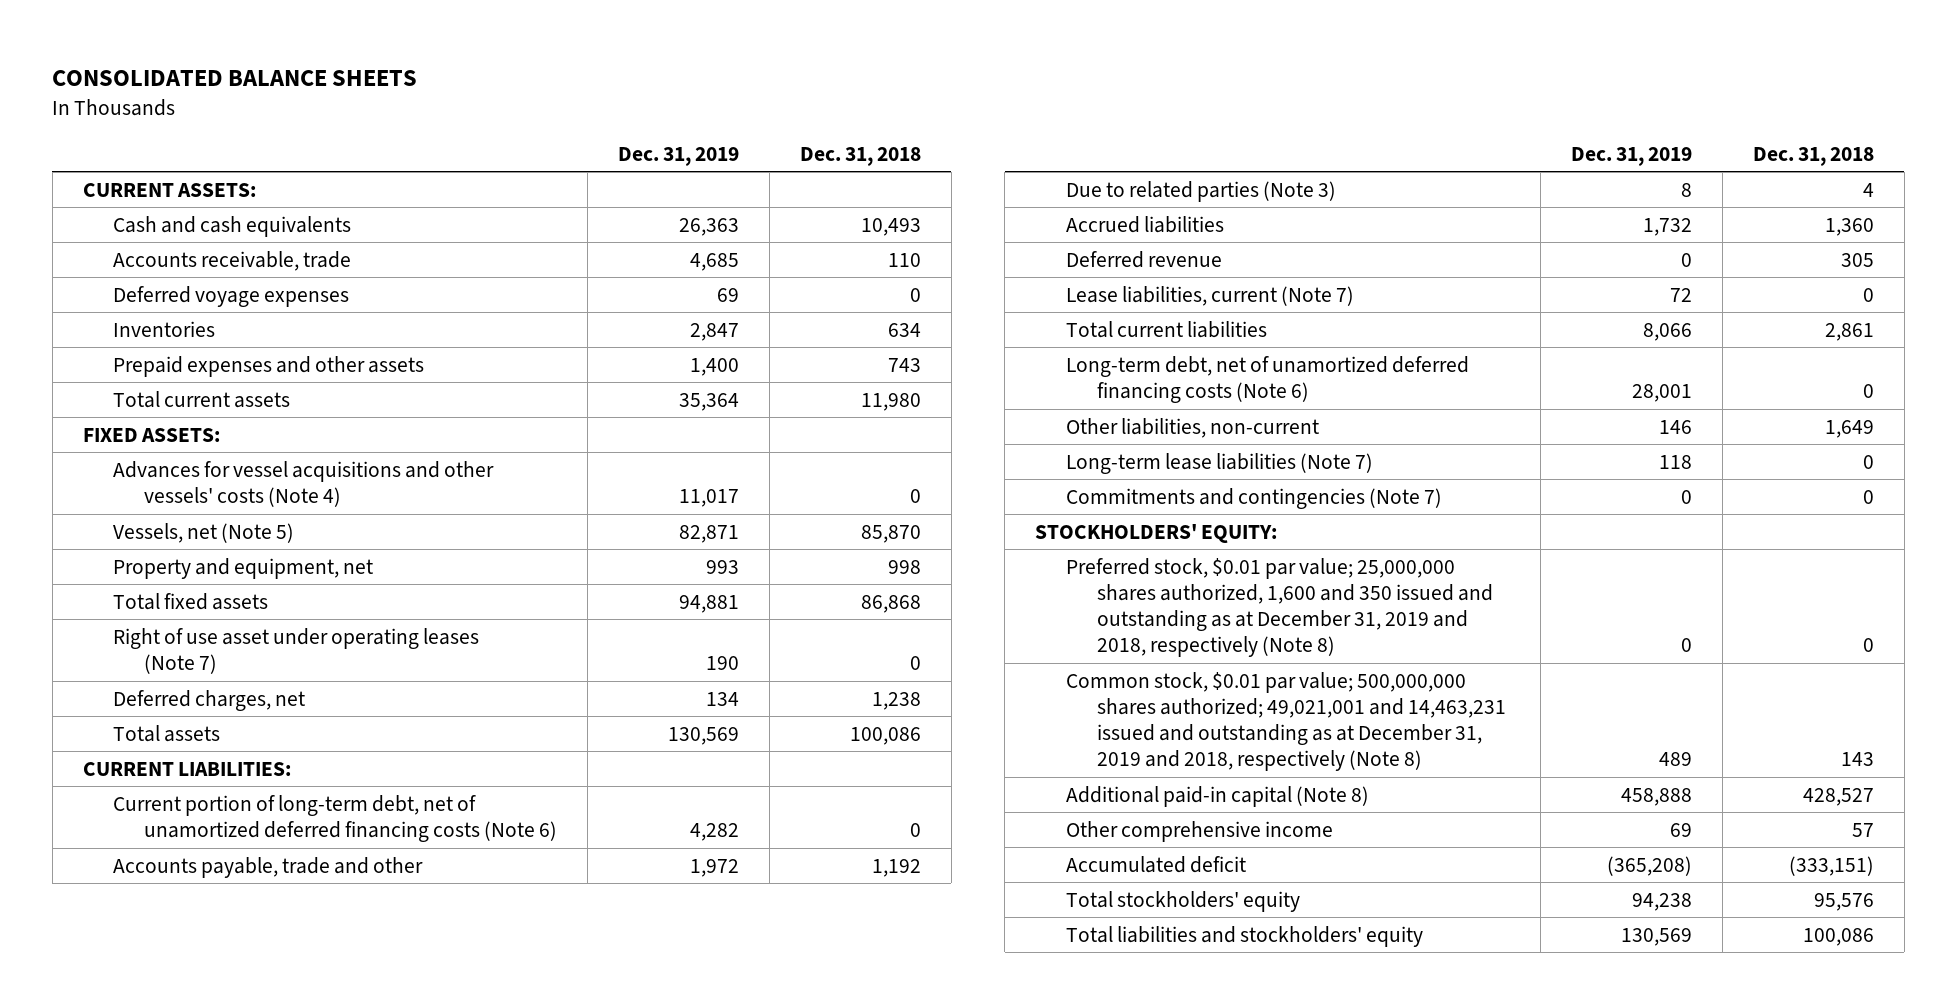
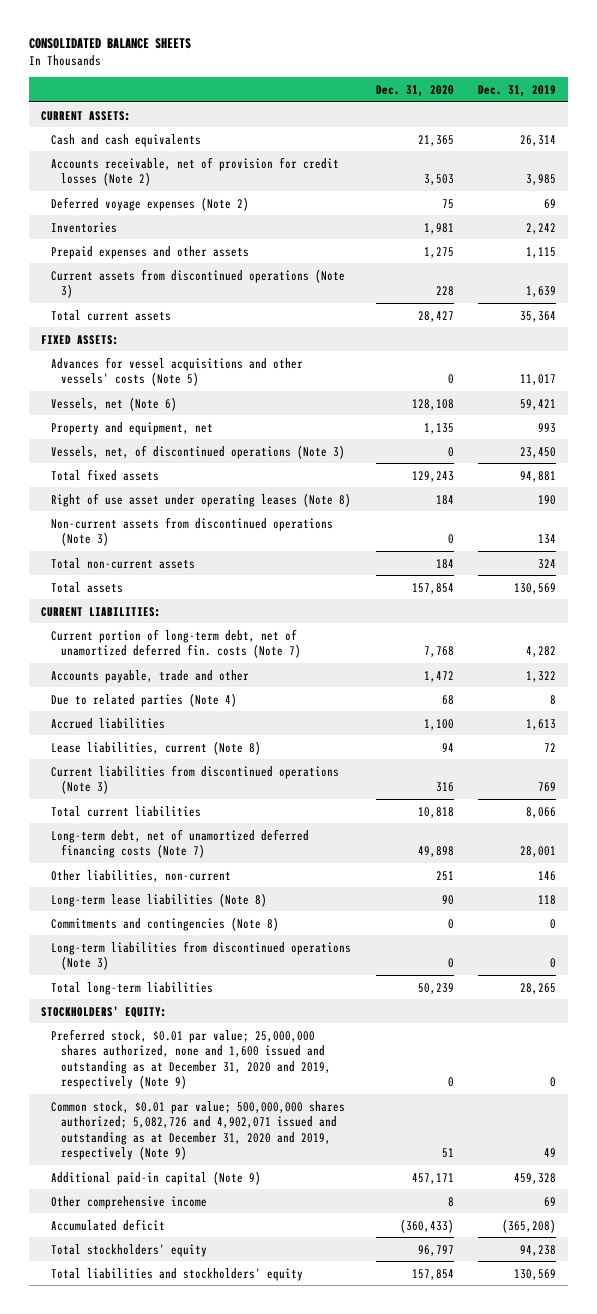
- | Dec. 31, 2019 | Dec. 31, 2018
+ | Dec. 31, 2020 | Dec. 31, 2019
- Cash and cash equivalents | 26,363 | 10,493
- Accounts receivable, trade | 4,685 | 110
- Deferred voyage expenses | 69 | 0
- Inventories | 2,847 | 634
- Prepaid expenses and other assets | 1,400 | 743
+ Cash and cash equivalents | 21,365 | 26,314
+ Accounts receivable, net of provision for credit losses (Note 2) | 3,503 | 3,985
+ Deferred voyage expenses (Note 2) | 75 | 69
+ Inventories | 1,981 | 2,242
+ Prepaid expenses and other assets | 1,275 | 1,115
+ Current assets from discontinued operations (Note 3) | 228 | 1,639
- Advances for vessel acquisitions and other vessels' costs (Note 4) | 11,017 | 0
- Vessels, net (Note 5) | 82,871 | 85,870
+ Advances for vessel acquisitions and other vessels' costs (Note 5) | 0 | 11,017
+ Vessels, net (Note 6) | 128,108 | 59,421
+ Vessels, net, of discontinued operations (Note 3) | 0 | 23,450
- Right of use asset under operating leases (Note 7) | 190 | 0
- Deferred charges, net | 134 | 1,238
+ Right of use asset under operating leases (Note 8) | 184 | 190
+ Non-current assets from discontinued operations (Note 3) | 0 | 134
+ Total non-current assets | 184 | 324
- Current portion of long-term debt, net of unamortized deferred financing costs (Note 6) | 4,282 | 0
- Accounts payable, trade and other | 1,972 | 1,192
- Due to related parties (Note 3) | 8 | 4
- Accrued liabilities | 1,732 | 1,360
- Deferred revenue | 0 | 305
- Lease liabilities, current (Note 7) | 72 | 0
+ Current portion of long-term debt, net of unamortized deferred fin. costs (Note 7) | 7,768 | 4,282
+ Accounts payable, trade and other | 1,472 | 1,322
+ Due to related parties (Note 4) | 68 | 8
+ Accrued liabilities | 1,100 | 1,613
+ Lease liabilities, current (Note 8) | 94 | 72
+ Current liabilities from discontinued operations (Note 3) | 316 | 769
- Long-term debt, net of unamortized deferred financing costs (Note 6) | 28,001 | 0
+ Long-term debt, net of unamortized deferred financing costs (Note 7) | 49,898 | 28,001
- Long-term lease liabilities (Note 7) | 118 | 0
- Commitments and contingencies (Note 7) | 0 | 0
+ Long-term lease liabilities (Note 8) | 90 | 118
+ Commitments and contingencies (Note 8) | 0 | 0
+ Long-term liabilities from discontinued operations (Note 3) | 0 | 0
+ Total long-term liabilities | 50,239 | 28,265
- Preferred stock, $0.01 par value; 25,000,000 shares authorized, 1,600 and 350 issued and outstanding as at December 31, 2019 and 2018, respectively (Note 8) | 0 | 0
- Common stock, $0.01 par value; 500,000,000 shares authorized; 49,021,001 and 14,463,231 issued and outstanding as at December 31, 2019 and 2018, respectively (Note 8) | 489 | 143
- Additional paid-in capital (Note 8) | 458,888 | 428,527
+ Preferred stock, $0.01 par value; 25,000,000 shares authorized, none and 1,600 issued and outstanding as at December 31, 2020 and 2019, respectively (Note 9) | 0 | 0
+ Common stock, $0.01 par value; 500,000,000 shares authorized; 5,082,726 and 4,902,071 issued and outstanding as at December 31, 2020 and 2019, respectively (Note 9) | 51 | 49
+ Additional paid-in capital (Note 9) | 457,171 | 459,328

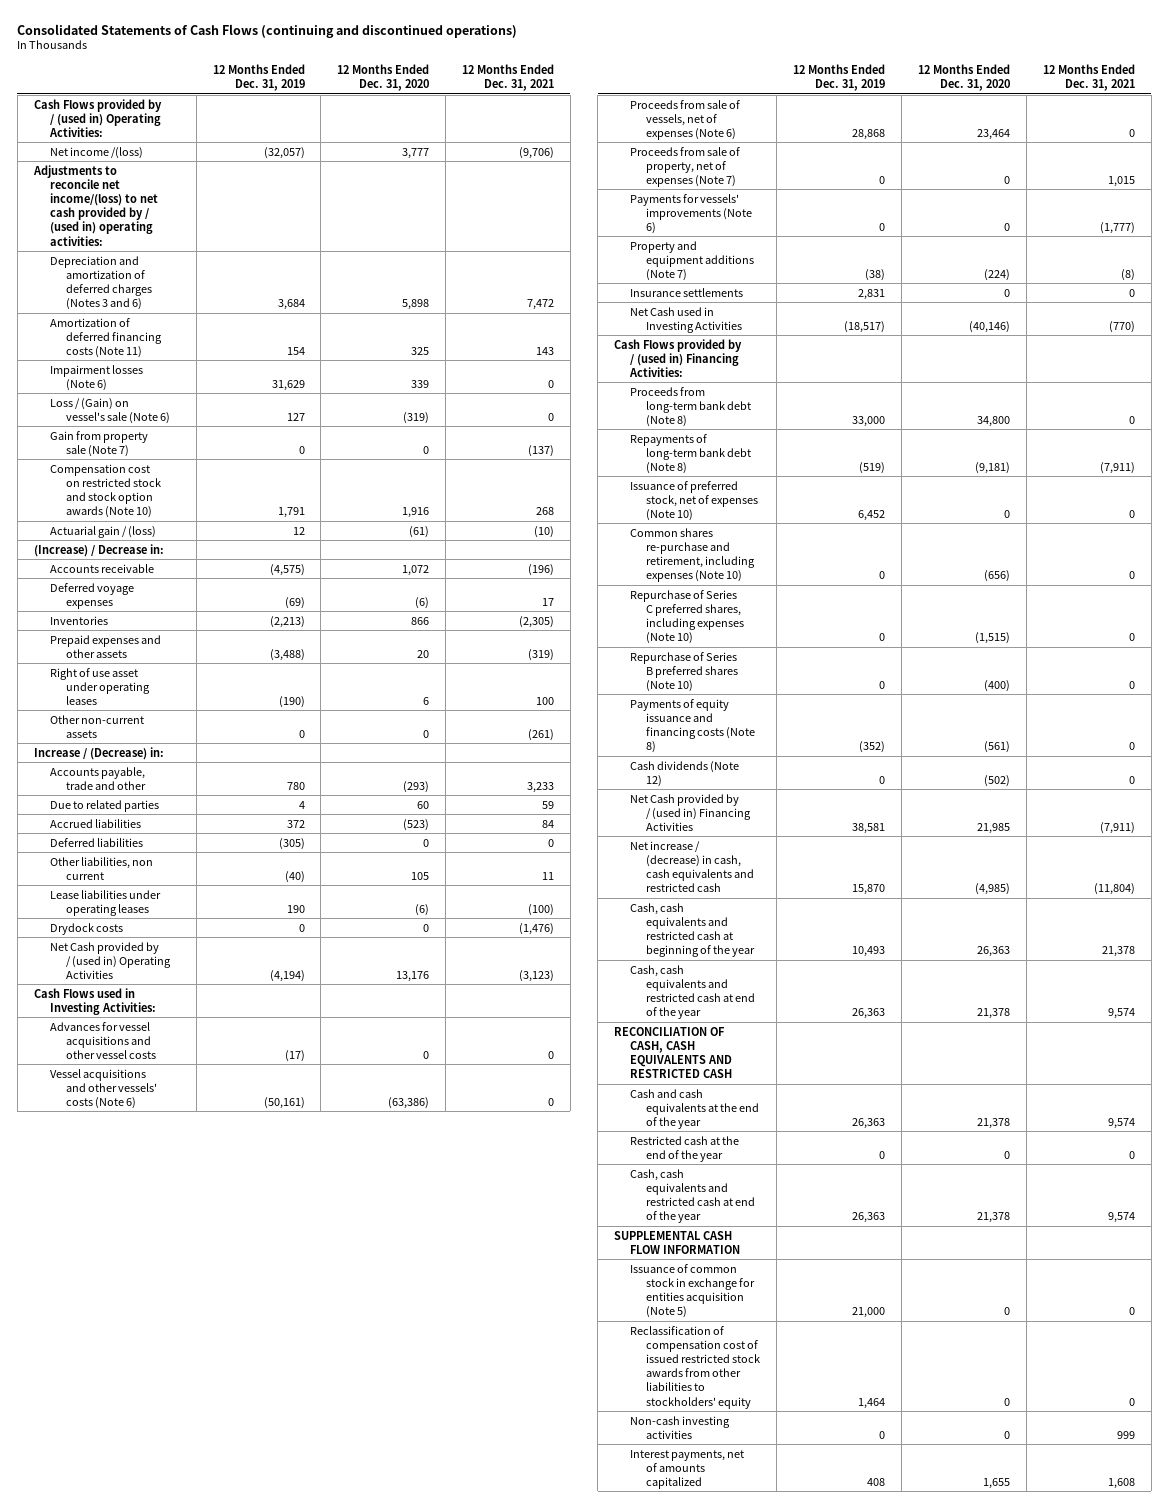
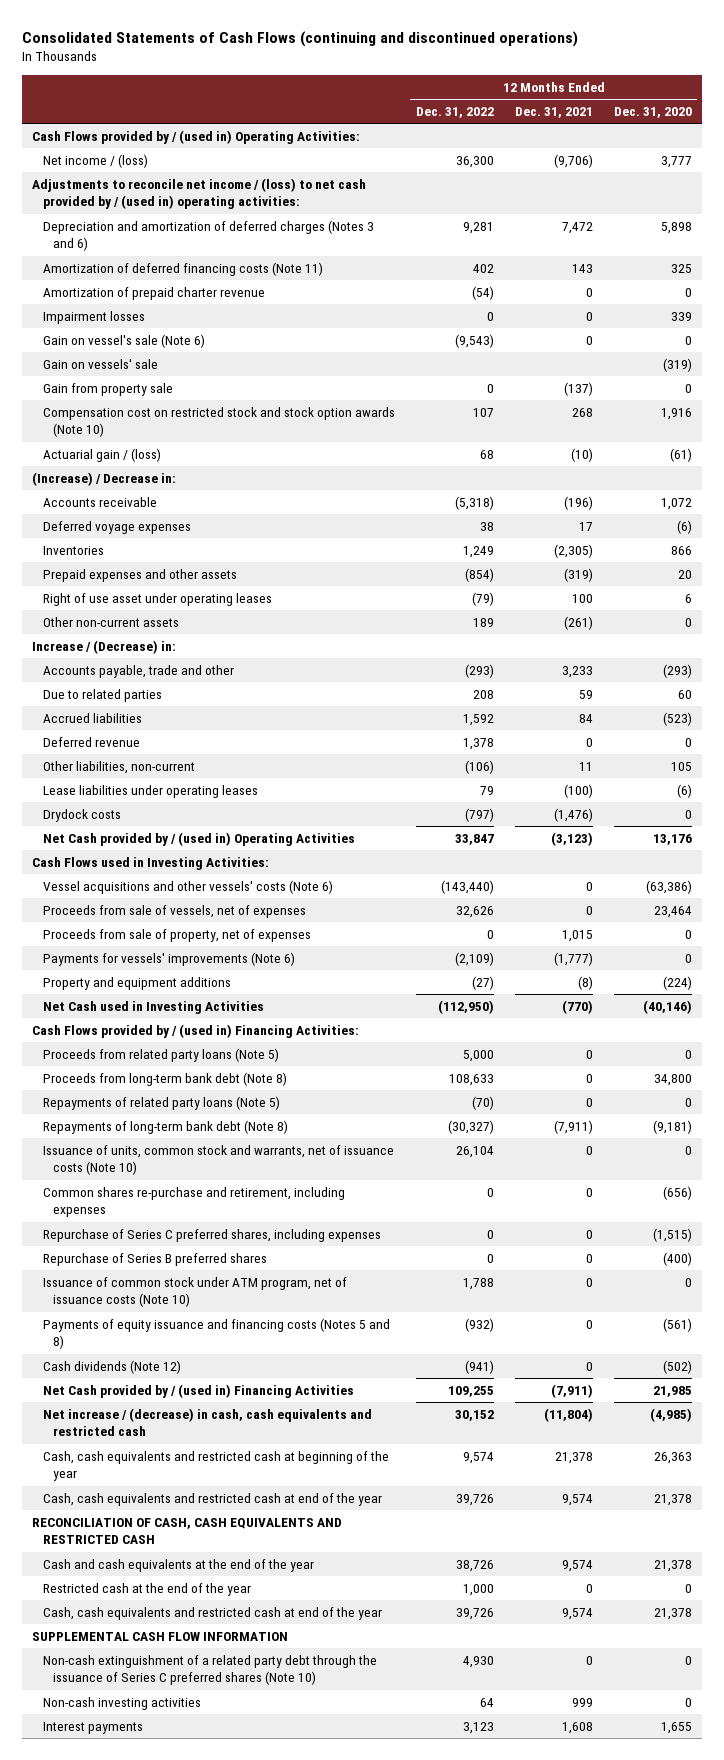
- | 12 Months Ended Dec. 31, 2019 | 12 Months Ended Dec. 31, 2020 | 12 Months Ended Dec. 31, 2021
+ | 12 Months Ended Dec. 31, 2022 | 12 Months Ended Dec. 31, 2021 | 12 Months Ended Dec. 31, 2020
- Net income /(loss) | (32,057) | 3,777 | (9,706)
- Adjustments to reconcile net income/(loss) to net cash provided by / (used in) operating activities:
+ Net income / (loss) | 36,300 | (9,706) | 3,777
+ Adjustments to reconcile net income / (loss) to net cash provided by / (used in) operating activities:
- Impairment losses (Note 6) | 31,629 | 339 | 0
- Loss / (Gain) on vessel's sale (Note 6) | 127 | (319) | 0
- Gain from property sale (Note 7) | 0 | 0 | (137)
+ Amortization of prepaid charter revenue | (54) | 0 | 0
+ Impairment losses | 0 | 0 | 339
+ Gain on vessel's sale (Note 6) | (9,543) | 0 | 0
+ Gain on vessels' sale | | | (319)
+ Gain from property sale | 0 | (137) | 0
- Deferred liabilities | (305) | 0 | 0
- Other liabilities, non current | (40) | 105 | 11
+ Deferred revenue | 1,378 | 0 | 0
+ Other liabilities, non-current | (106) | 11 | 105
- Advances for vessel acquisitions and other vessel costs | (17) | 0 | 0
- Proceeds from sale of vessels, net of expenses (Note 6) | 28,868 | 23,464 | 0
- Proceeds from sale of property, net of expenses (Note 7) | 0 | 0 | 1,015
+ Proceeds from sale of vessels, net of expenses | 32,626 | 0 | 23,464
+ Proceeds from sale of property, net of expenses | 0 | 1,015 | 0
- Property and equipment additions (Note 7) | (38) | (224) | (8)
- Insurance settlements | 2,831 | 0 | 0
+ Property and equipment additions | (27) | (8) | (224)
+ Proceeds from related party loans (Note 5) | 5,000 | 0 | 0
+ Repayments of related party loans (Note 5) | (70) | 0 | 0
- Issuance of preferred stock, net of expenses (Note 10) | 6,452 | 0 | 0
- Common shares re-purchase and retirement, including expenses (Note 10) | 0 | (656) | 0
- Repurchase of Series C preferred shares, including expenses (Note 10) | 0 | (1,515) | 0
- Repurchase of Series B preferred shares (Note 10) | 0 | (400) | 0
- Payments of equity issuance and financing costs (Note 8) | (352) | (561) | 0
+ Issuance of units, common stock and warrants, net of issuance costs (Note 10) | 26,104 | 0 | 0
+ Common shares re-purchase and retirement, including expenses | 0 | 0 | (656)
+ Repurchase of Series C preferred shares, including expenses | 0 | 0 | (1,515)
+ Repurchase of Series B preferred shares | 0 | 0 | (400)
+ Issuance of common stock under ATM program, net of issuance costs (Note 10) | 1,788 | 0 | 0
+ Payments of equity issuance and financing costs (Notes 5 and 8) | (932) | 0 | (561)
- Issuance of common stock in exchange for entities acquisition (Note 5) | 21,000 | 0 | 0
- Reclassification of compensation cost of issued restricted stock awards from other liabilities to stockholders' equity | 1,464 | 0 | 0
+ Non-cash extinguishment of a related party debt through the issuance of Series C preferred shares (Note 10) | 4,930 | 0 | 0
- Interest payments, net of amounts capitalized | 408 | 1,655 | 1,608
+ Interest payments | 3,123 | 1,608 | 1,655

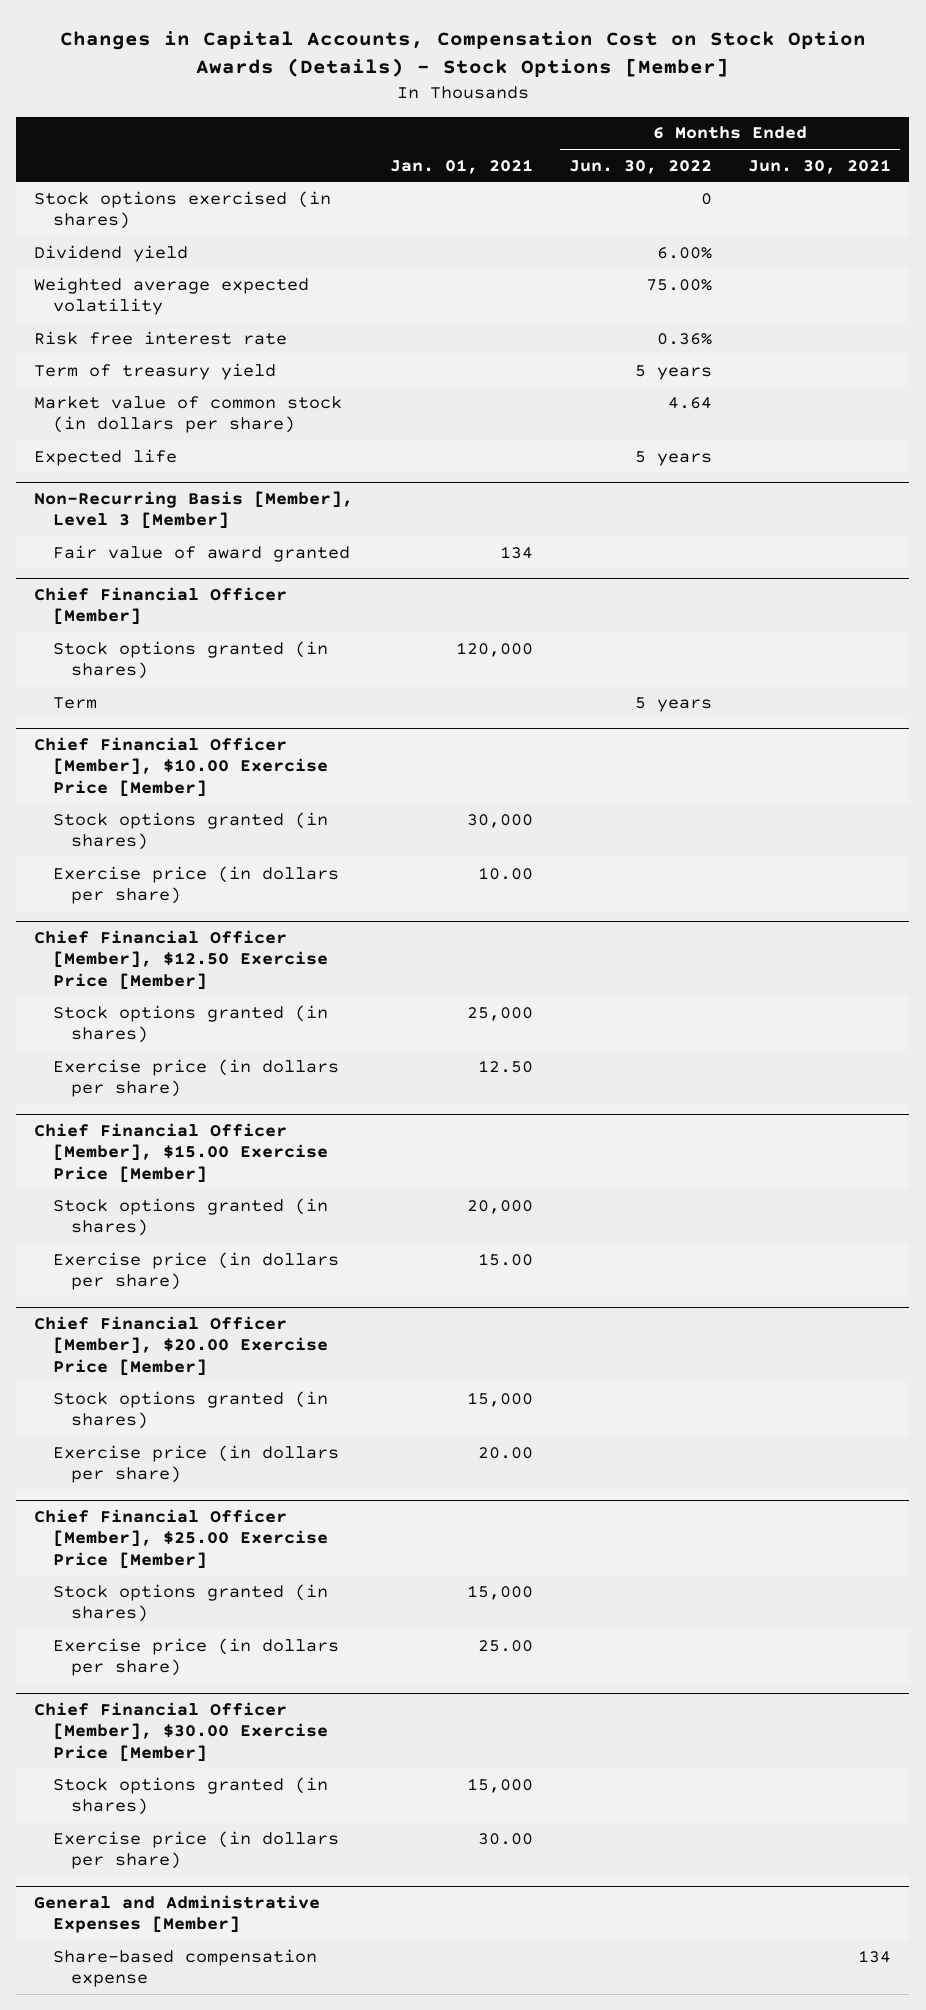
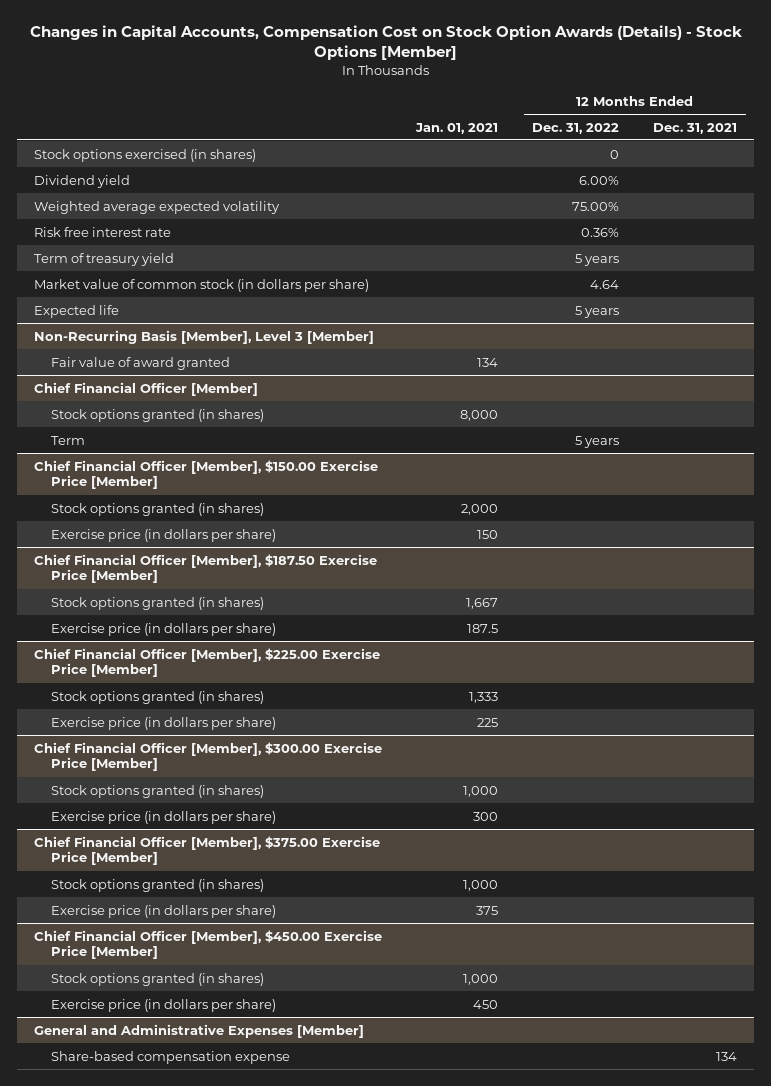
- | Jan. 01, 2021 | 6 Months Ended Jun. 30, 2022 | 6 Months Ended Jun. 30, 2021
+ | Jan. 01, 2021 | 12 Months Ended Dec. 31, 2022 | 12 Months Ended Dec. 31, 2021
@ Chief Financial Officer [Member]
- Stock options granted (in shares) | 120,000 | |
+ Stock options granted (in shares) | 8,000 | |
- Chief Financial Officer [Member], $10.00 Exercise Price [Member]
- Stock options granted (in shares) | 30,000 | |
- Exercise price (in dollars per share) | 10.00 | |
- Chief Financial Officer [Member], $12.50 Exercise Price [Member]
- Stock options granted (in shares) | 25,000 | |
- Exercise price (in dollars per share) | 12.50 | |
- Chief Financial Officer [Member], $15.00 Exercise Price [Member]
- Stock options granted (in shares) | 20,000 | |
- Exercise price (in dollars per share) | 15.00 | |
- Chief Financial Officer [Member], $20.00 Exercise Price [Member]
- Stock options granted (in shares) | 15,000 | |
- Exercise price (in dollars per share) | 20.00 | |
- Chief Financial Officer [Member], $25.00 Exercise Price [Member]
- Stock options granted (in shares) | 15,000 | |
- Exercise price (in dollars per share) | 25.00 | |
- Chief Financial Officer [Member], $30.00 Exercise Price [Member]
- Stock options granted (in shares) | 15,000 | |
- Exercise price (in dollars per share) | 30.00 | |
+ Chief Financial Officer [Member], $150.00 Exercise Price [Member]
+ Stock options granted (in shares) | 2,000 | |
+ Exercise price (in dollars per share) | 150 | |
+ Chief Financial Officer [Member], $187.50 Exercise Price [Member]
+ Stock options granted (in shares) | 1,667 | |
+ Exercise price (in dollars per share) | 187.5 | |
+ Chief Financial Officer [Member], $225.00 Exercise Price [Member]
+ Stock options granted (in shares) | 1,333 | |
+ Exercise price (in dollars per share) | 225 | |
+ Chief Financial Officer [Member], $300.00 Exercise Price [Member]
+ Stock options granted (in shares) | 1,000 | |
+ Exercise price (in dollars per share) | 300 | |
+ Chief Financial Officer [Member], $375.00 Exercise Price [Member]
+ Stock options granted (in shares) | 1,000 | |
+ Exercise price (in dollars per share) | 375 | |
+ Chief Financial Officer [Member], $450.00 Exercise Price [Member]
+ Stock options granted (in shares) | 1,000 | |
+ Exercise price (in dollars per share) | 450 | |

